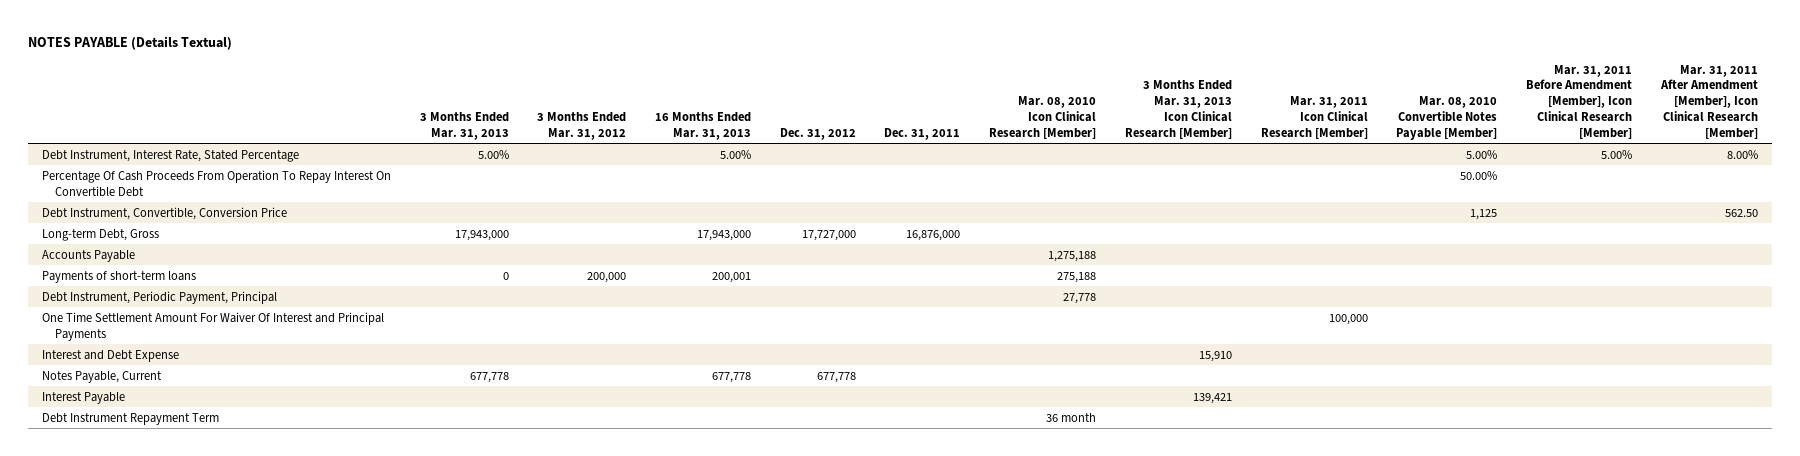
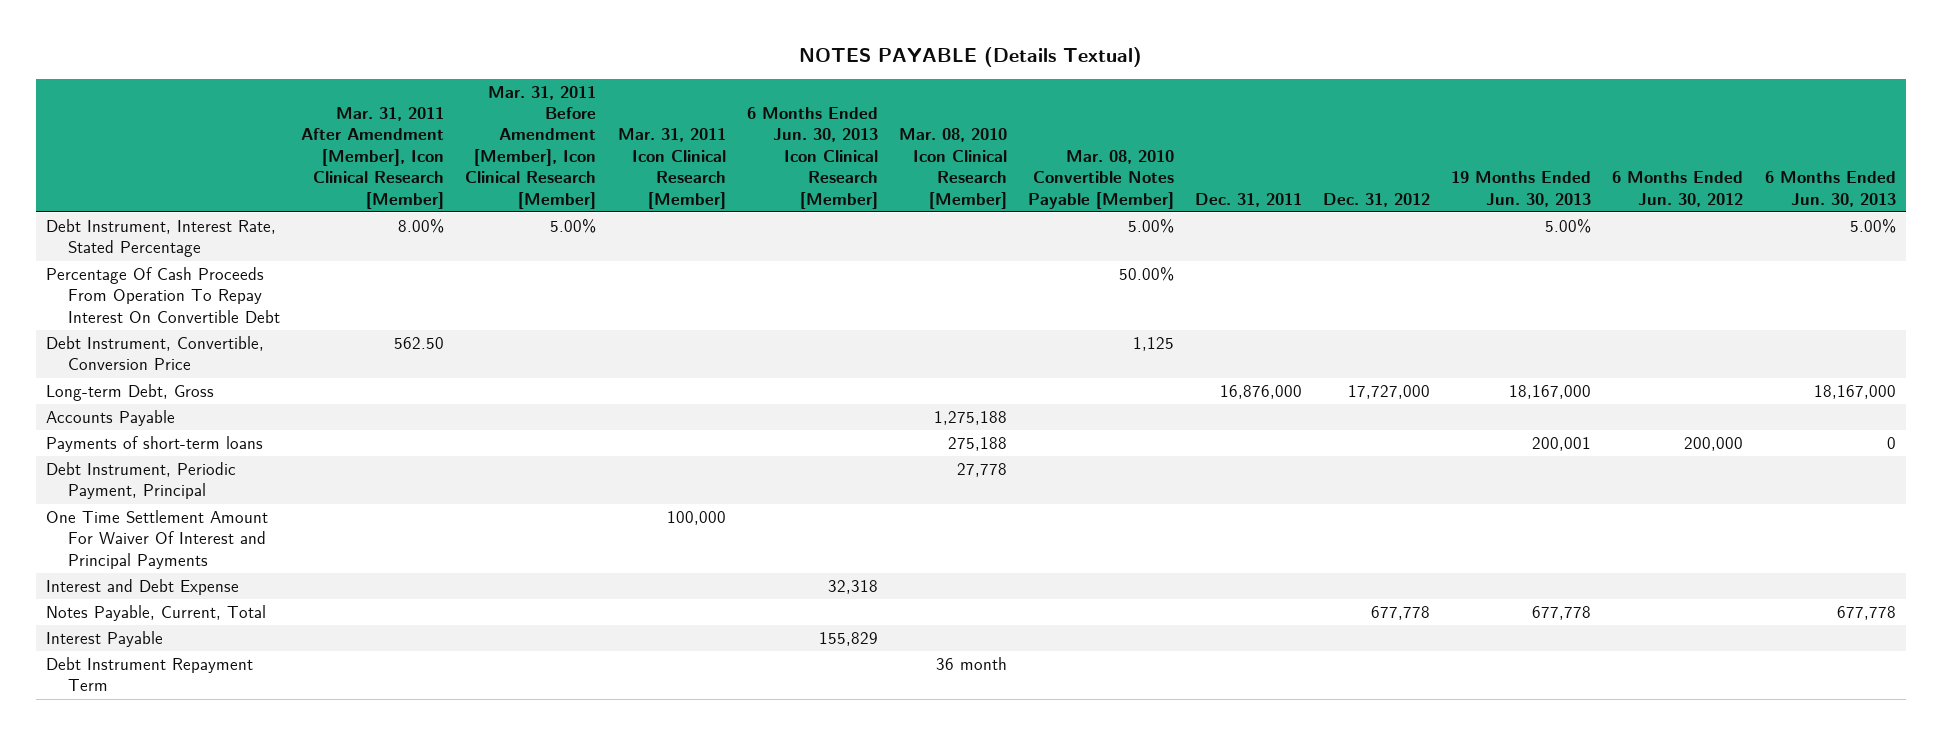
- | 3 Months Ended Mar. 31, 2013 | 3 Months Ended Mar. 31, 2012 | 16 Months Ended Mar. 31, 2013 | Dec. 31, 2012 | Dec. 31, 2011 | Mar. 08, 2010 Icon Clinical Research [Member] | 3 Months Ended Mar. 31, 2013 Icon Clinical Research [Member] | Mar. 31, 2011 Icon Clinical Research [Member] | Mar. 08, 2010 Convertible Notes Payable [Member] | Mar. 31, 2011 Before Amendment [Member], Icon Clinical Research [Member] | Mar. 31, 2011 After Amendment [Member], Icon Clinical Research [Member]
+ | Mar. 31, 2011 After Amendment [Member], Icon Clinical Research [Member] | Mar. 31, 2011 Before Amendment [Member], Icon Clinical Research [Member] | Mar. 31, 2011 Icon Clinical Research [Member] | 6 Months Ended Jun. 30, 2013 Icon Clinical Research [Member] | Mar. 08, 2010 Icon Clinical Research [Member] | Mar. 08, 2010 Convertible Notes Payable [Member] | Dec. 31, 2011 | Dec. 31, 2012 | 19 Months Ended Jun. 30, 2013 | 6 Months Ended Jun. 30, 2012 | 6 Months Ended Jun. 30, 2013
- Notes Payable, Current | 677,778 | | 677,778 | 677,778 | | | | | | |
+ Notes Payable, Current, Total | | | | | | | | 677,778 | 677,778 | | 677,778

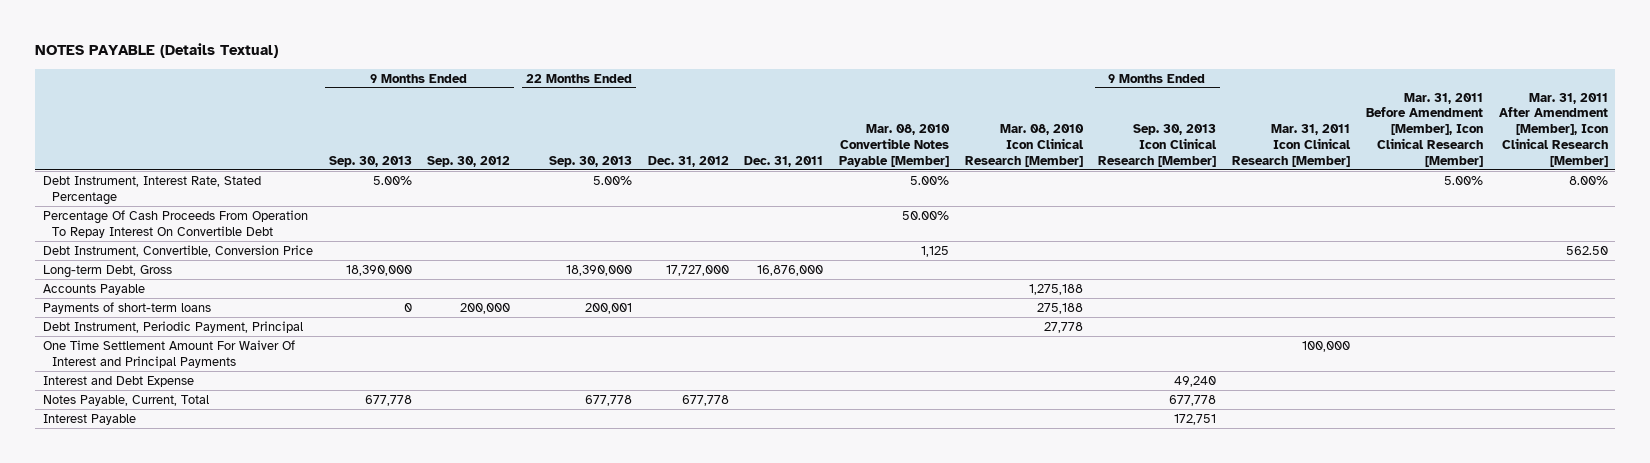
- | Mar. 31, 2011 After Amendment [Member], Icon Clinical Research [Member] | Mar. 31, 2011 Before Amendment [Member], Icon Clinical Research [Member] | Mar. 31, 2011 Icon Clinical Research [Member] | 6 Months Ended Jun. 30, 2013 Icon Clinical Research [Member] | Mar. 08, 2010 Icon Clinical Research [Member] | Mar. 08, 2010 Convertible Notes Payable [Member] | Dec. 31, 2011 | Dec. 31, 2012 | 19 Months Ended Jun. 30, 2013 | 6 Months Ended Jun. 30, 2012 | 6 Months Ended Jun. 30, 2013
+ | 9 Months Ended Sep. 30, 2013 | 9 Months Ended Sep. 30, 2012 | 22 Months Ended Sep. 30, 2013 | Dec. 31, 2012 | Dec. 31, 2011 | Mar. 08, 2010 Convertible Notes Payable [Member] | Mar. 08, 2010 Icon Clinical Research [Member] | 9 Months Ended Sep. 30, 2013 Icon Clinical Research [Member] | Mar. 31, 2011 Icon Clinical Research [Member] | Mar. 31, 2011 Before Amendment [Member], Icon Clinical Research [Member] | Mar. 31, 2011 After Amendment [Member], Icon Clinical Research [Member]
- Debt Instrument Repayment Term | | | | | 36 month | | | | | |

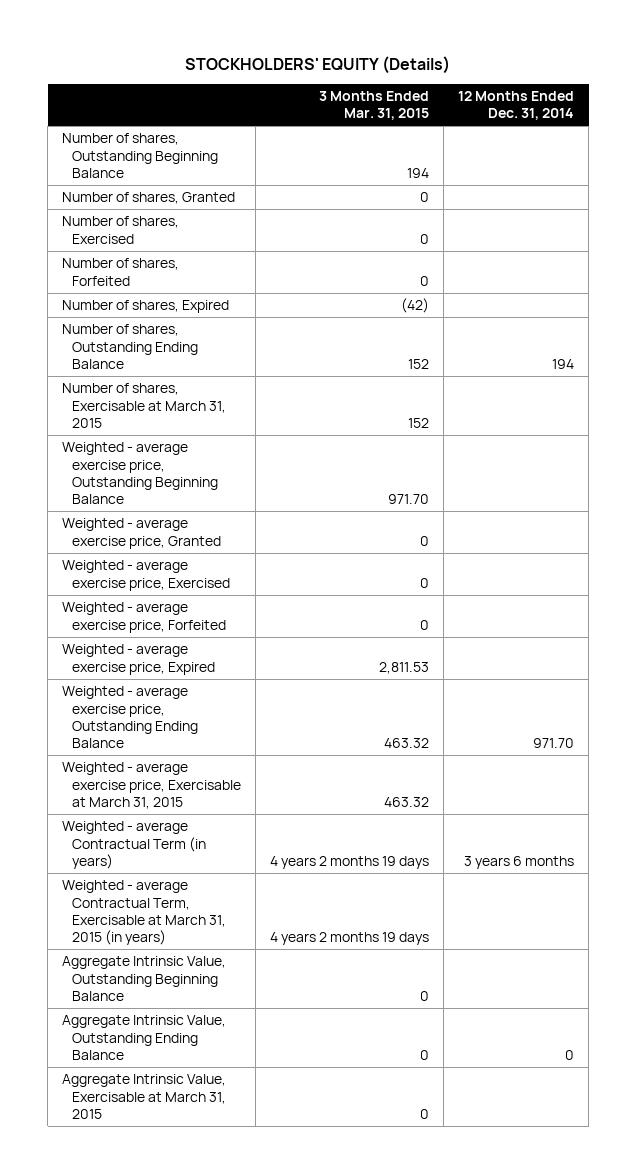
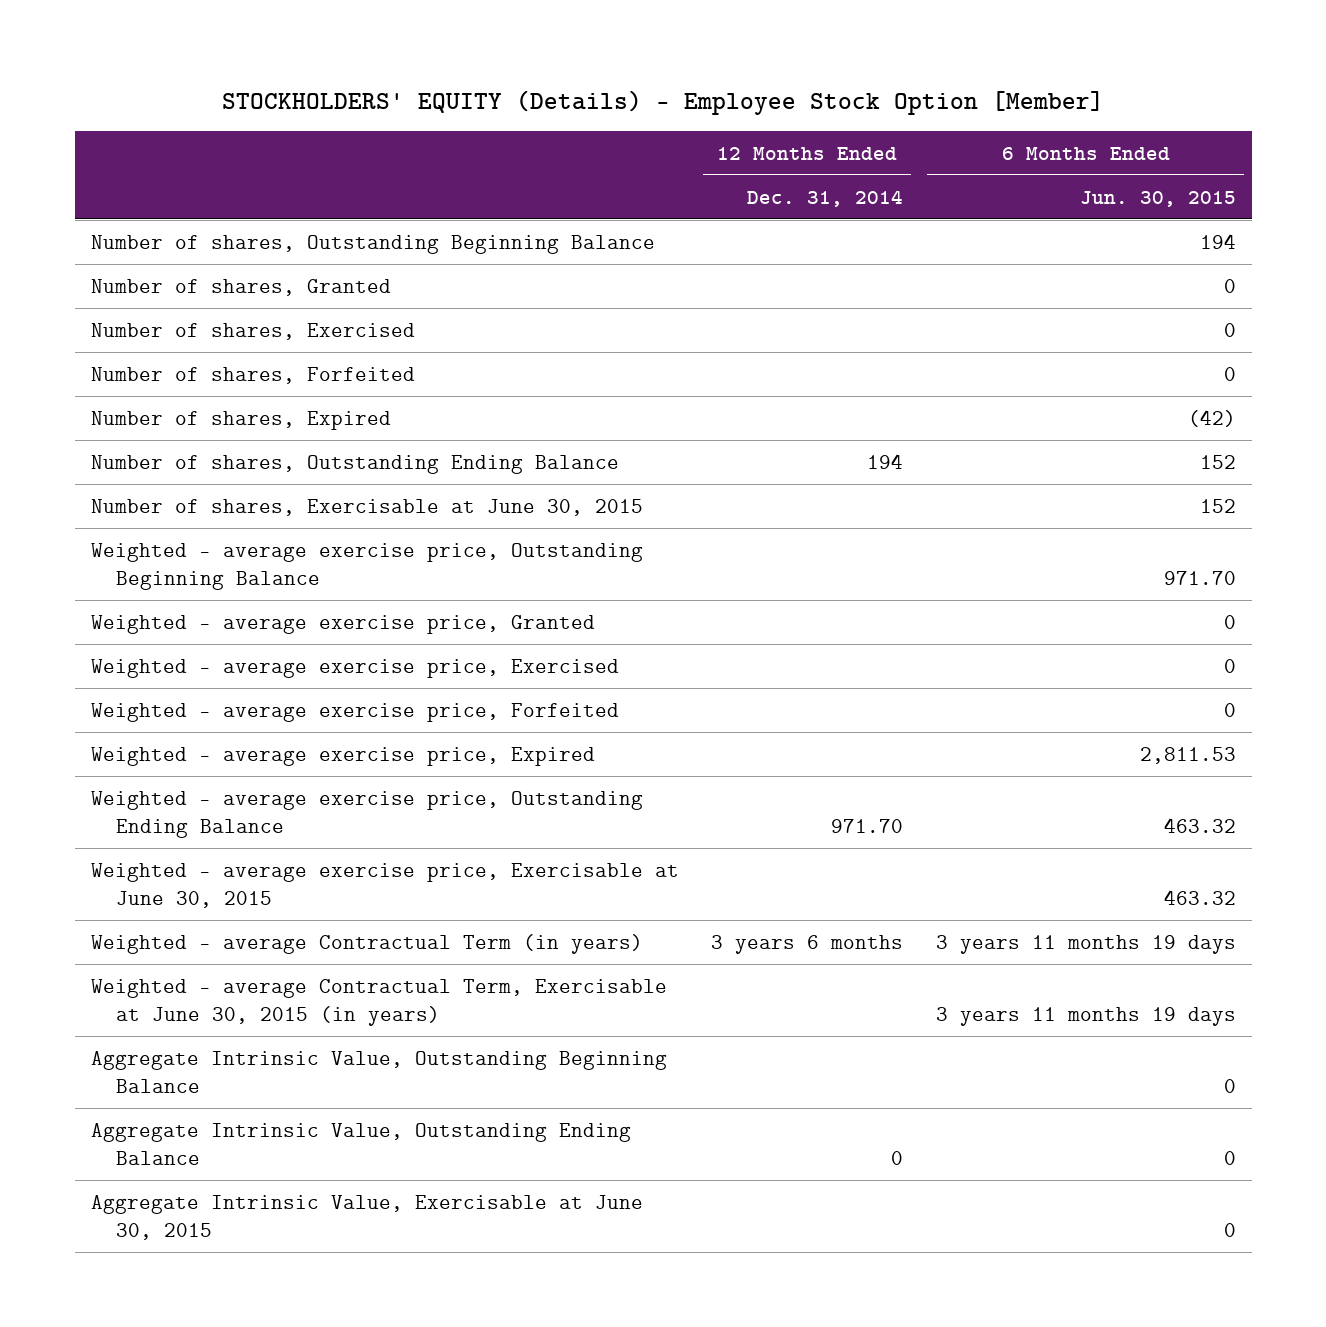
- STOCKHOLDERS' EQUITY (Details)
+ STOCKHOLDERS' EQUITY (Details) - Employee Stock Option [Member]
- | 3 Months Ended Mar. 31, 2015 | 12 Months Ended Dec. 31, 2014
+ | 12 Months Ended Dec. 31, 2014 | 6 Months Ended Jun. 30, 2015
- Number of shares, Exercisable at March 31, 2015 | 152 |
+ Number of shares, Exercisable at June 30, 2015 | | 152
- Weighted - average exercise price, Exercisable at March 31, 2015 | 463.32 |
+ Weighted - average exercise price, Exercisable at June 30, 2015 | | 463.32
- Weighted - average Contractual Term, Exercisable at March 31, 2015 (in years) | 4 years 2 months 19 days |
+ Weighted - average Contractual Term, Exercisable at June 30, 2015 (in years) | | 3 years 11 months 19 days
- Aggregate Intrinsic Value, Exercisable at March 31, 2015 | 0 |
+ Aggregate Intrinsic Value, Exercisable at June 30, 2015 | | 0

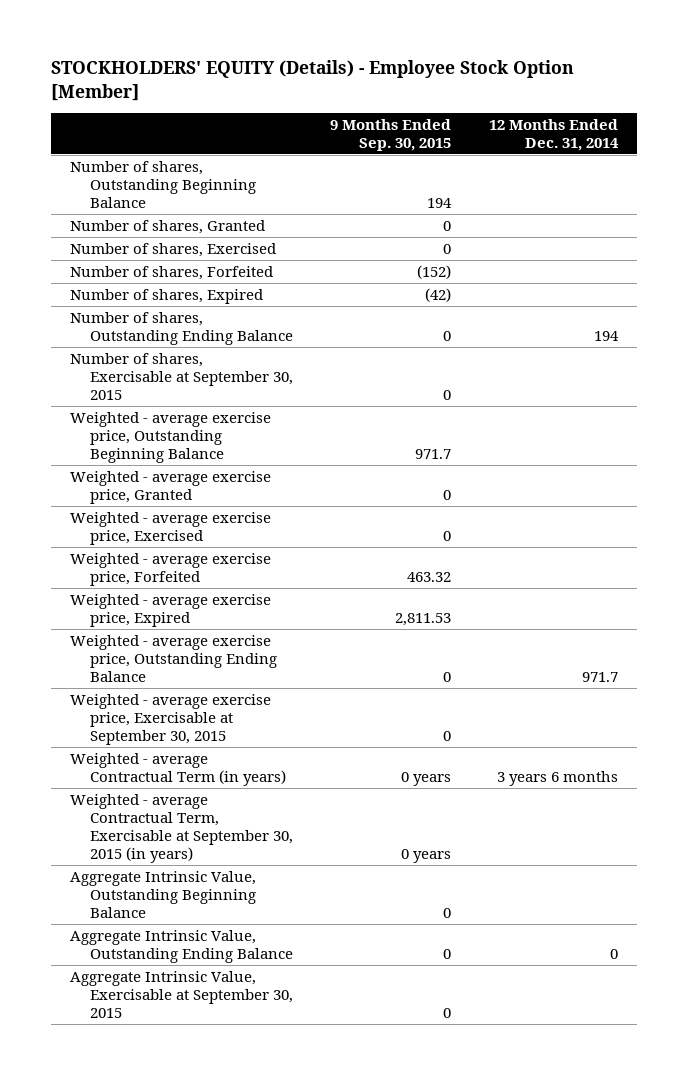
- | 12 Months Ended Dec. 31, 2014 | 6 Months Ended Jun. 30, 2015
+ | 9 Months Ended Sep. 30, 2015 | 12 Months Ended Dec. 31, 2014
- Number of shares, Exercisable at June 30, 2015 | | 152
+ Number of shares, Exercisable at September 30, 2015 | 0 |
- Weighted - average exercise price, Outstanding Ending Balance | 971.70 | 463.32
- Weighted - average exercise price, Exercisable at June 30, 2015 | | 463.32
+ Weighted - average exercise price, Outstanding Ending Balance | 0 | 971.7
+ Weighted - average exercise price, Exercisable at September 30, 2015 | 0 |
- Weighted - average Contractual Term, Exercisable at June 30, 2015 (in years) | | 3 years 11 months 19 days
+ Weighted - average Contractual Term, Exercisable at September 30, 2015 (in years) | 0 years |
- Aggregate Intrinsic Value, Exercisable at June 30, 2015 | | 0
+ Aggregate Intrinsic Value, Exercisable at September 30, 2015 | 0 |

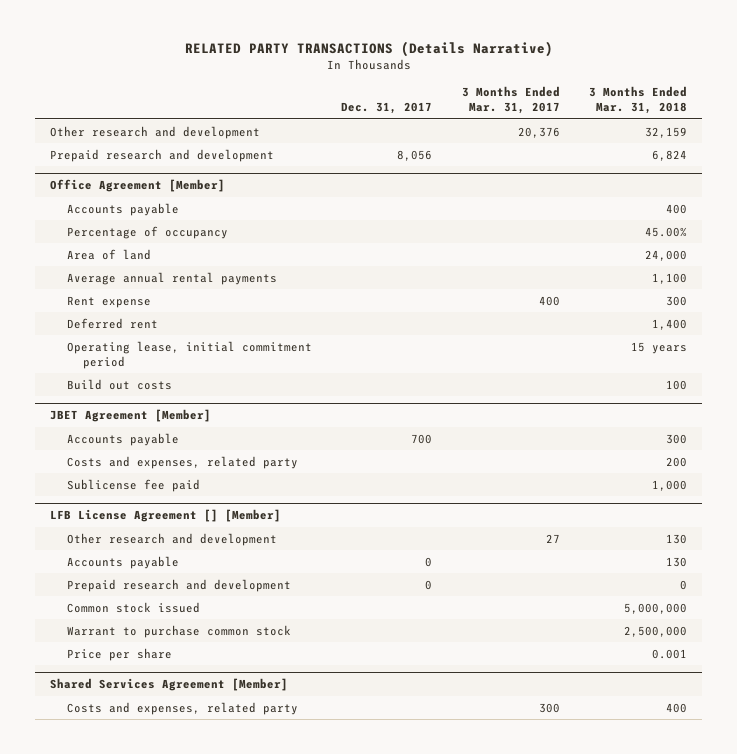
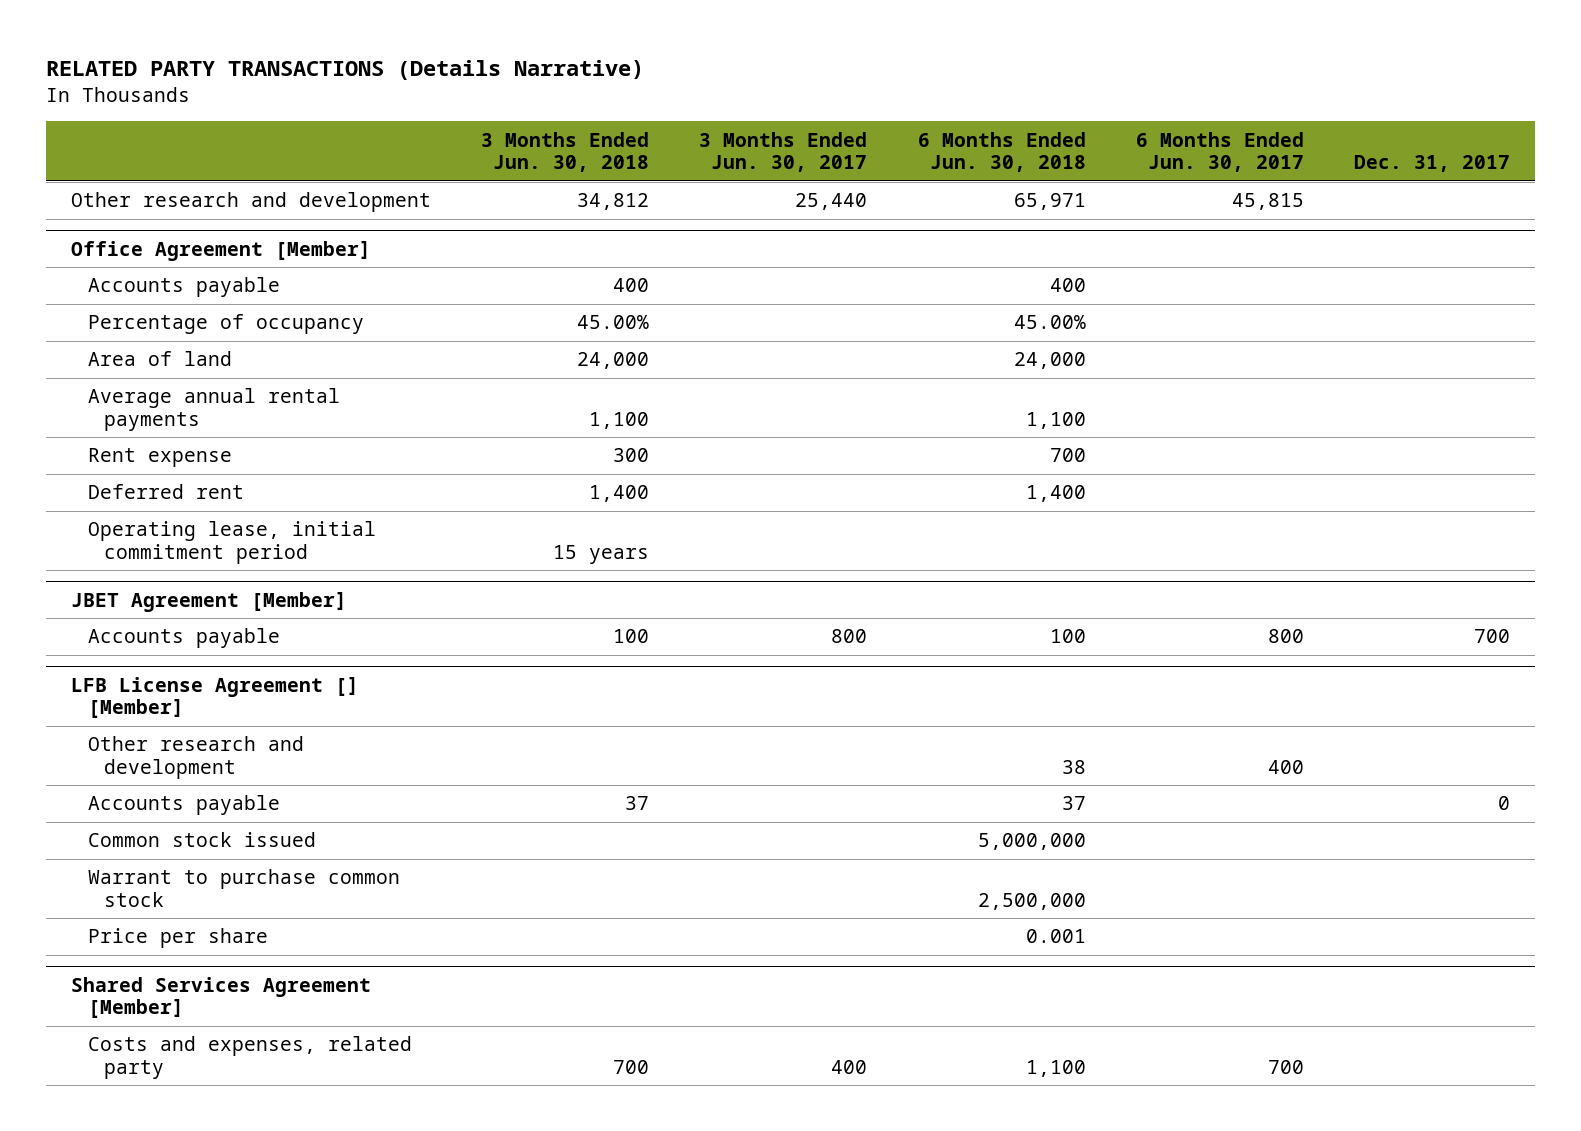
- | Dec. 31, 2017 | 3 Months Ended Mar. 31, 2017 | 3 Months Ended Mar. 31, 2018
+ | 3 Months Ended Jun. 30, 2018 | 3 Months Ended Jun. 30, 2017 | 6 Months Ended Jun. 30, 2018 | 6 Months Ended Jun. 30, 2017 | Dec. 31, 2017
- Prepaid research and development | 8,056 | | 6,824
@ Office Agreement [Member]
- Build out costs | | | 100
@ JBET Agreement [Member]
- Costs and expenses, related party | | | 200
- Sublicense fee paid | | | 1,000
@ LFB License Agreement [] [Member]
- Prepaid research and development | 0 | | 0

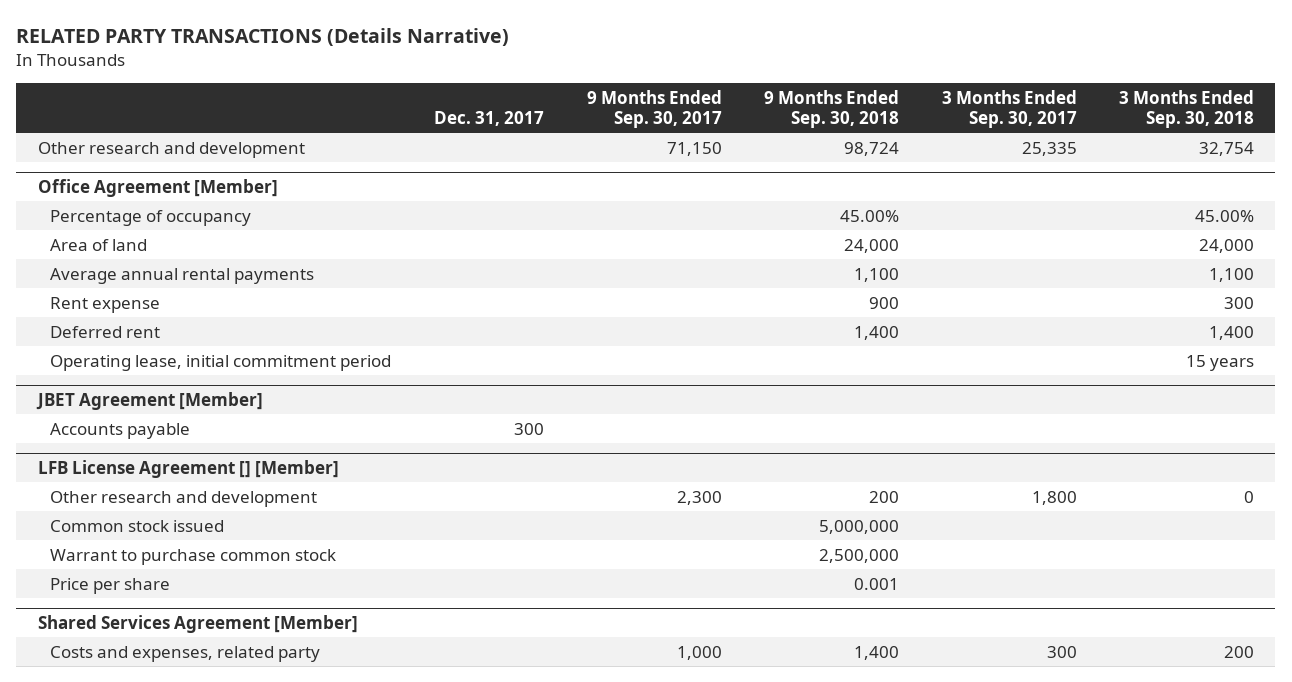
- | 3 Months Ended Jun. 30, 2018 | 3 Months Ended Jun. 30, 2017 | 6 Months Ended Jun. 30, 2018 | 6 Months Ended Jun. 30, 2017 | Dec. 31, 2017
+ | Dec. 31, 2017 | 9 Months Ended Sep. 30, 2017 | 9 Months Ended Sep. 30, 2018 | 3 Months Ended Sep. 30, 2017 | 3 Months Ended Sep. 30, 2018
@ Office Agreement [Member]
- Accounts payable | 400 | | 400 | |
@ JBET Agreement [Member]
- Accounts payable | 100 | 800 | 100 | 800 | 700
+ Accounts payable | 300 | | | |
@ LFB License Agreement [] [Member]
- Accounts payable | 37 | | 37 | | 0

